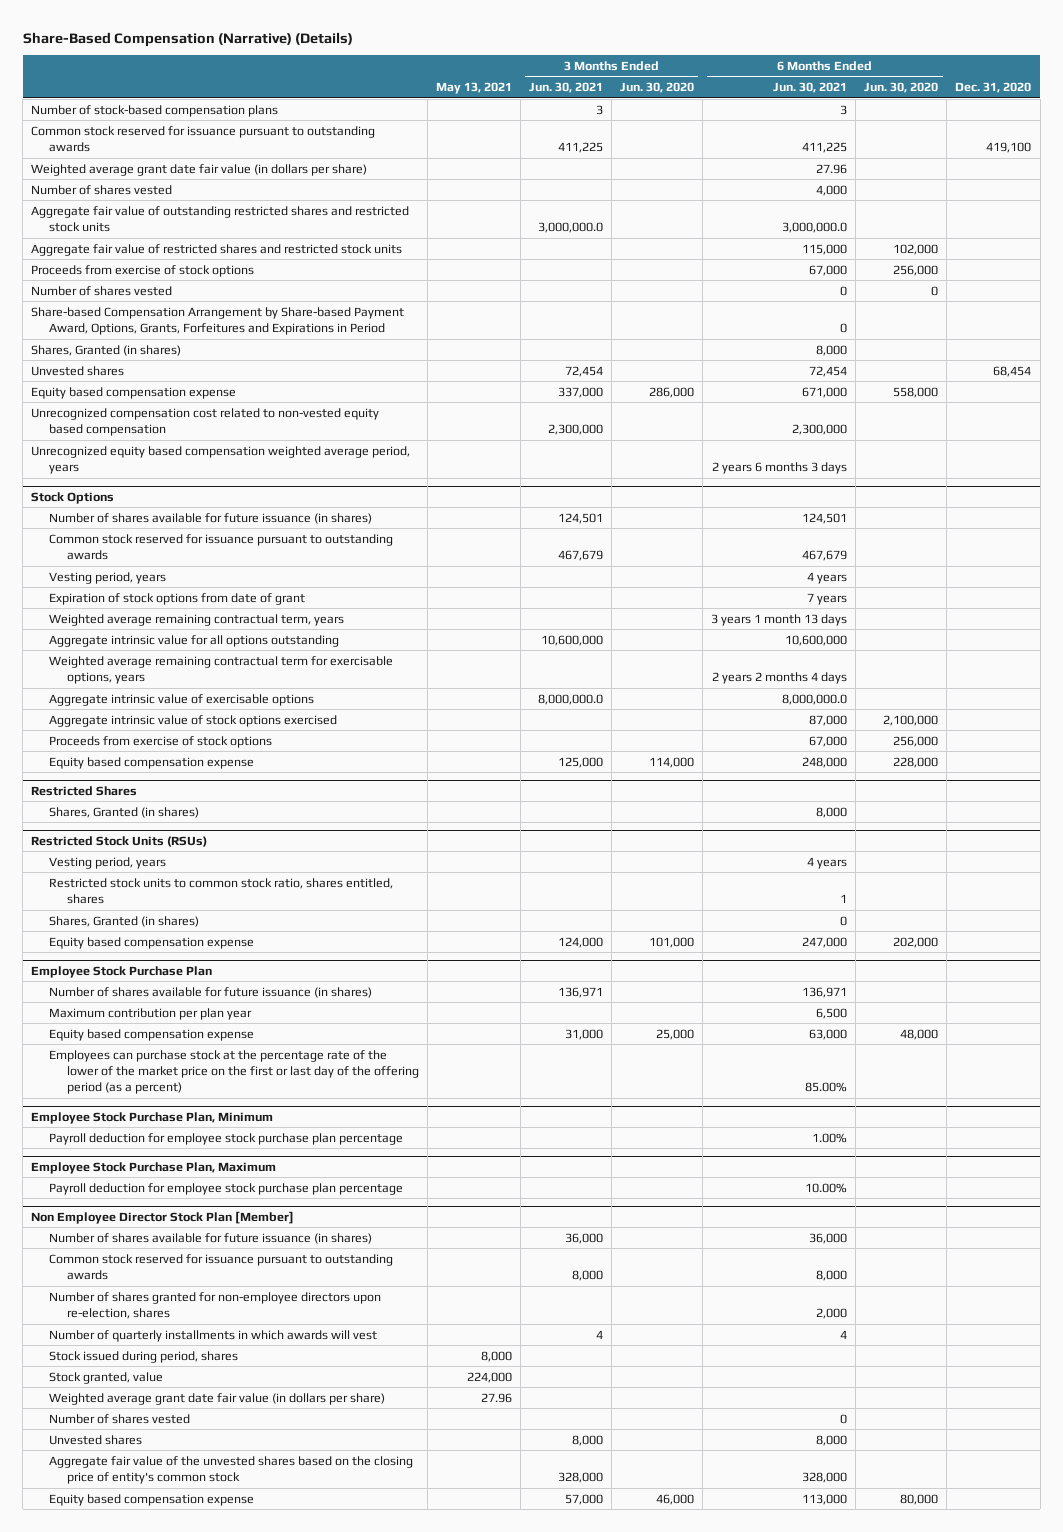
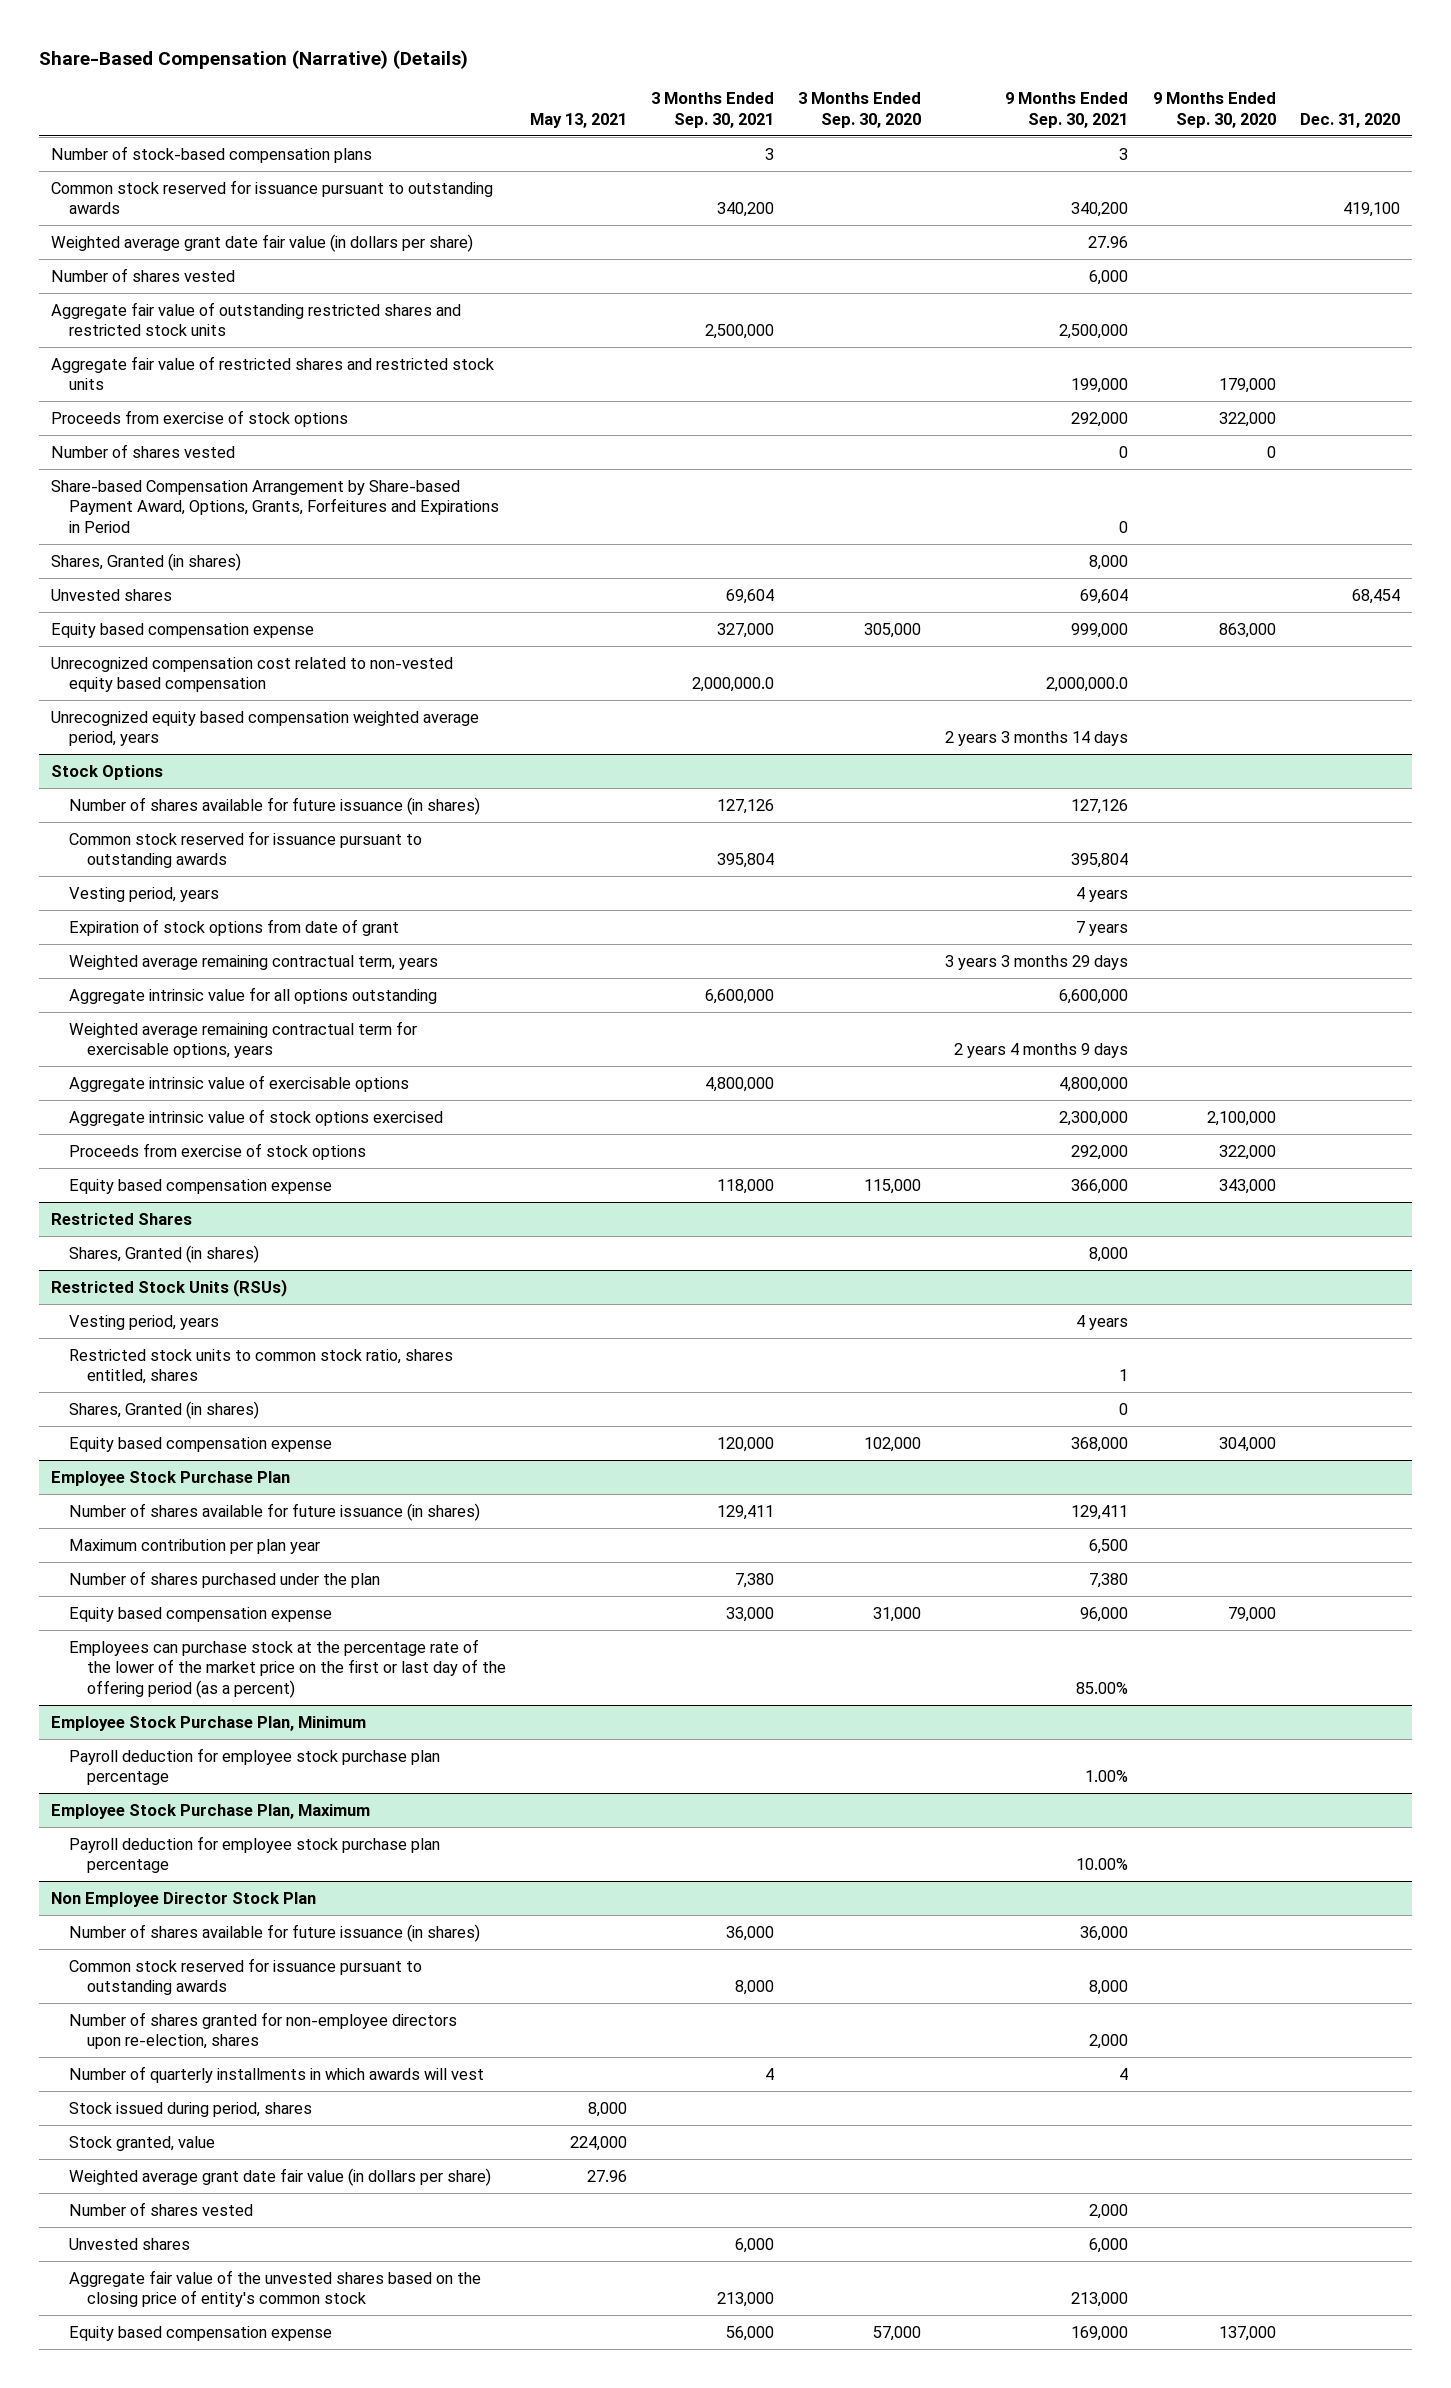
- | May 13, 2021 | 3 Months Ended Jun. 30, 2021 | 3 Months Ended Jun. 30, 2020 | 6 Months Ended Jun. 30, 2021 | 6 Months Ended Jun. 30, 2020 | Dec. 31, 2020
+ | May 13, 2021 | 3 Months Ended Sep. 30, 2021 | 3 Months Ended Sep. 30, 2020 | 9 Months Ended Sep. 30, 2021 | 9 Months Ended Sep. 30, 2020 | Dec. 31, 2020
@ Employee Stock Purchase Plan
+ Number of shares purchased under the plan | | 7,380 | | 7,380 | |
- Non Employee Director Stock Plan [Member]
+ Non Employee Director Stock Plan

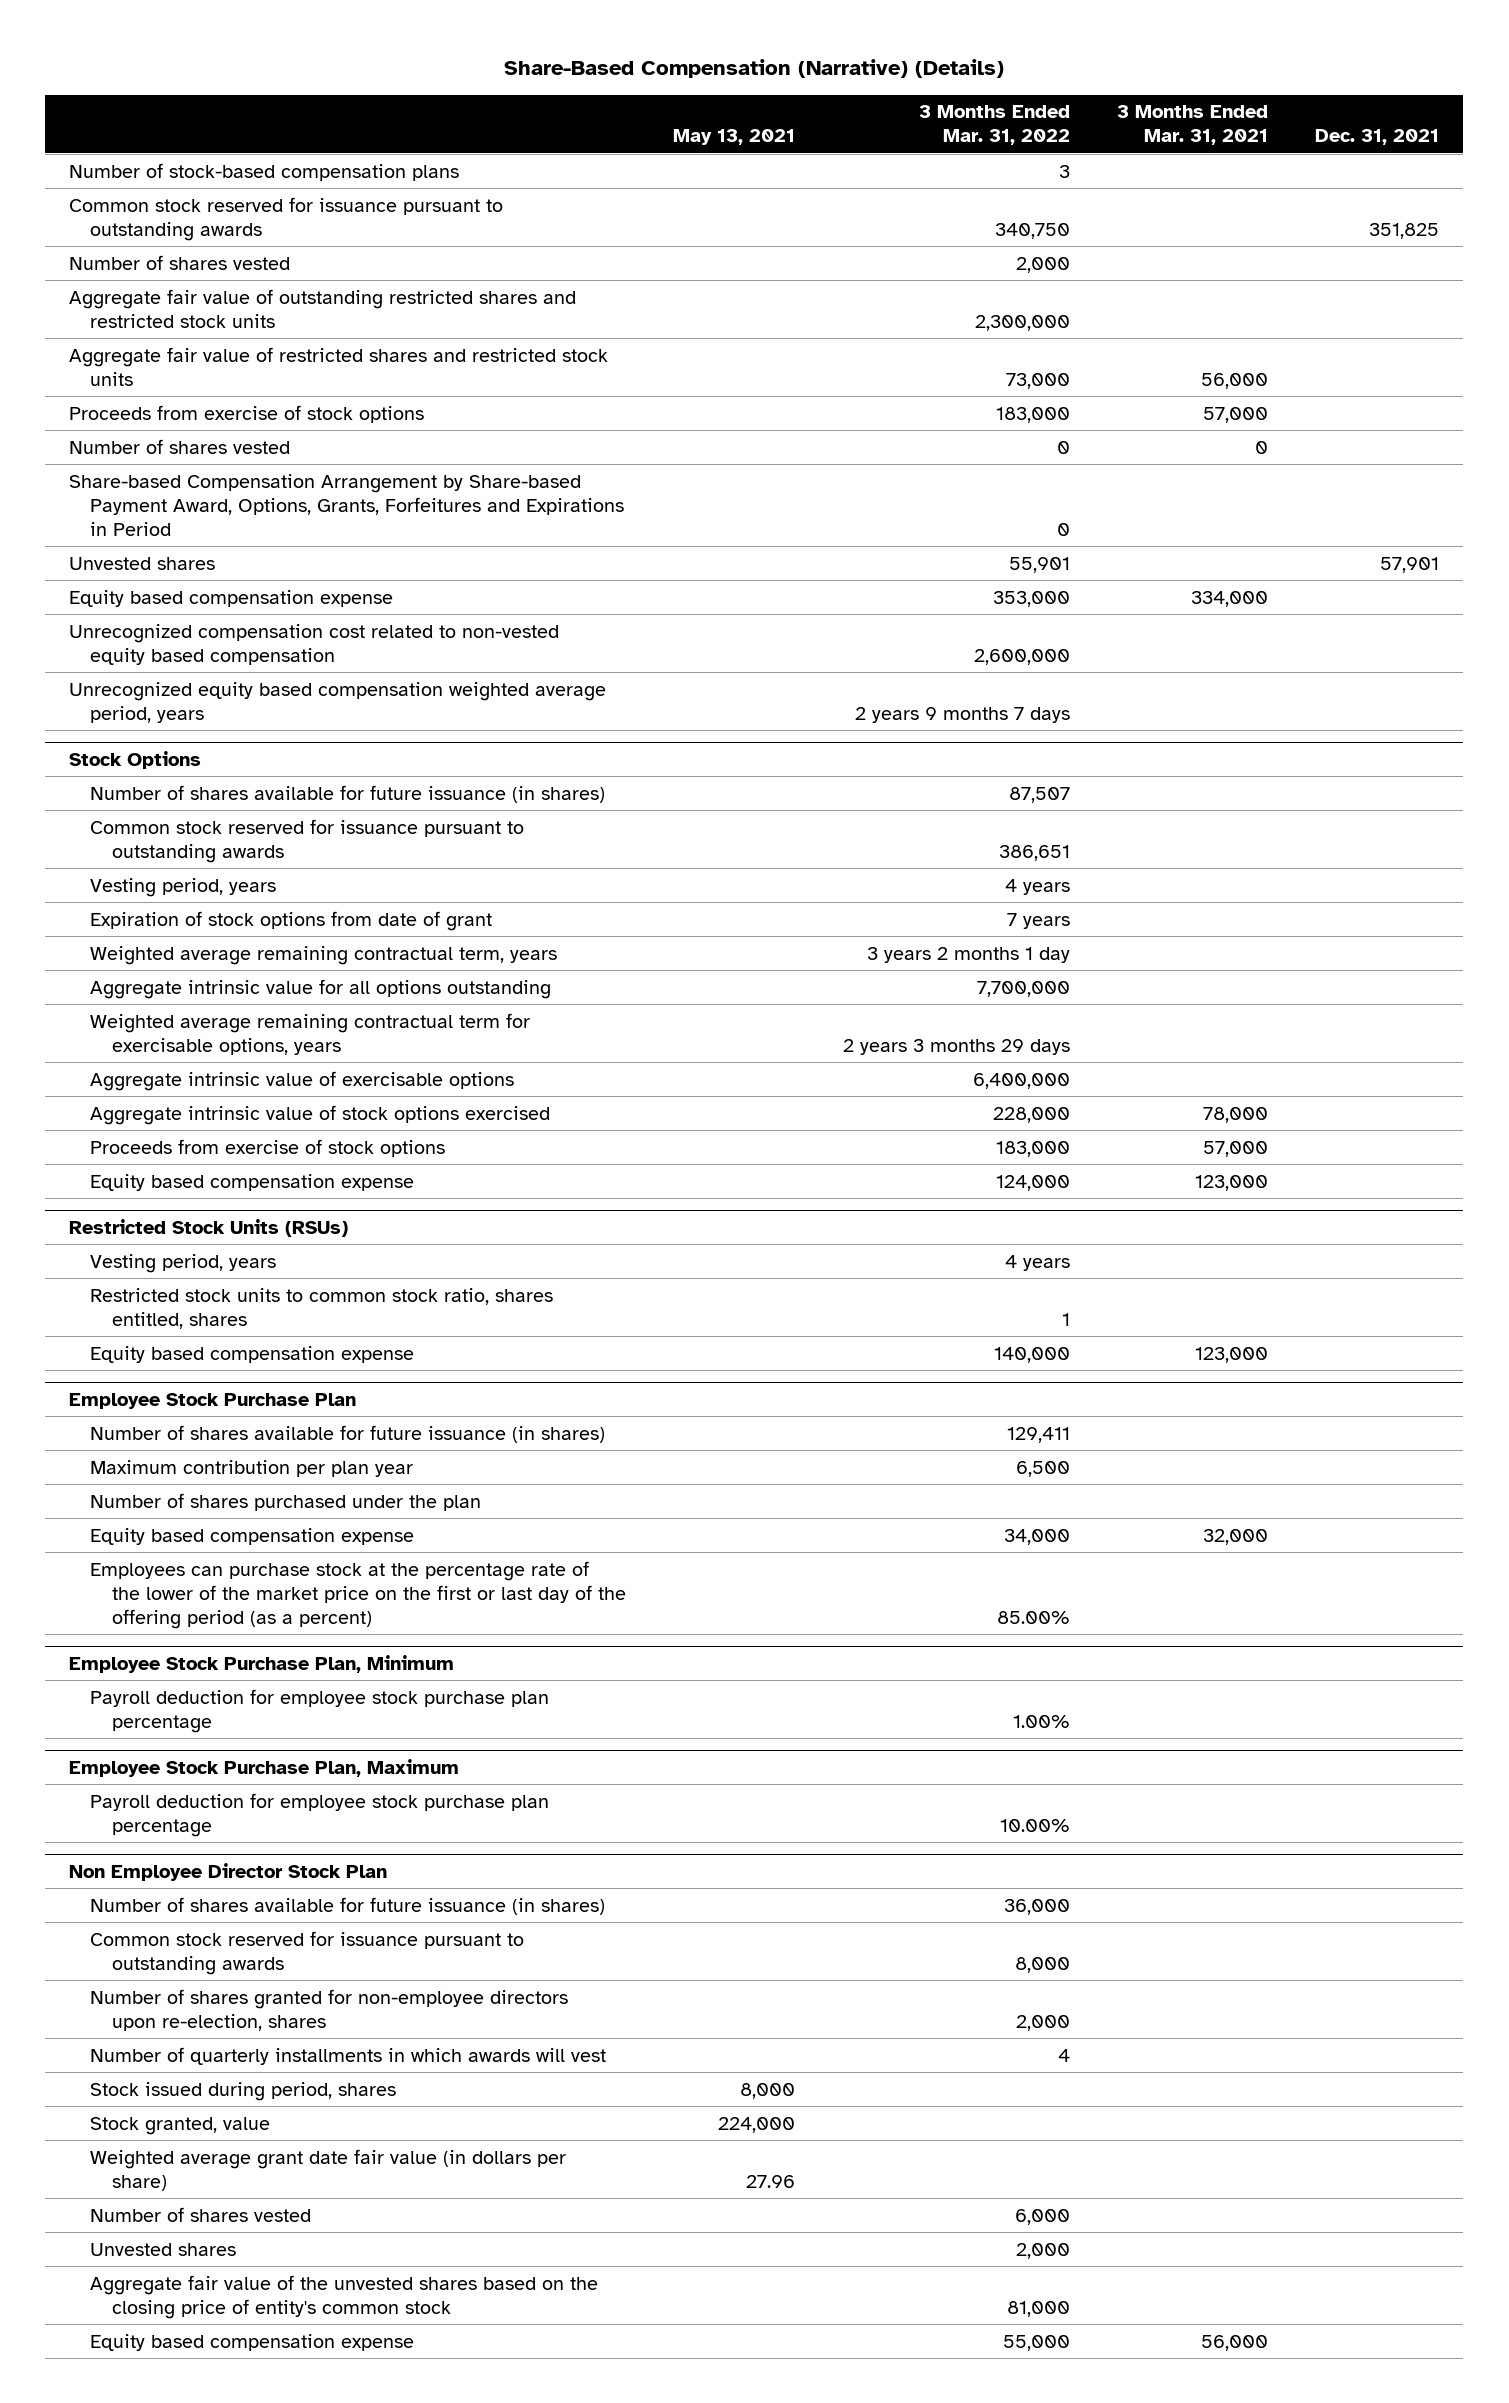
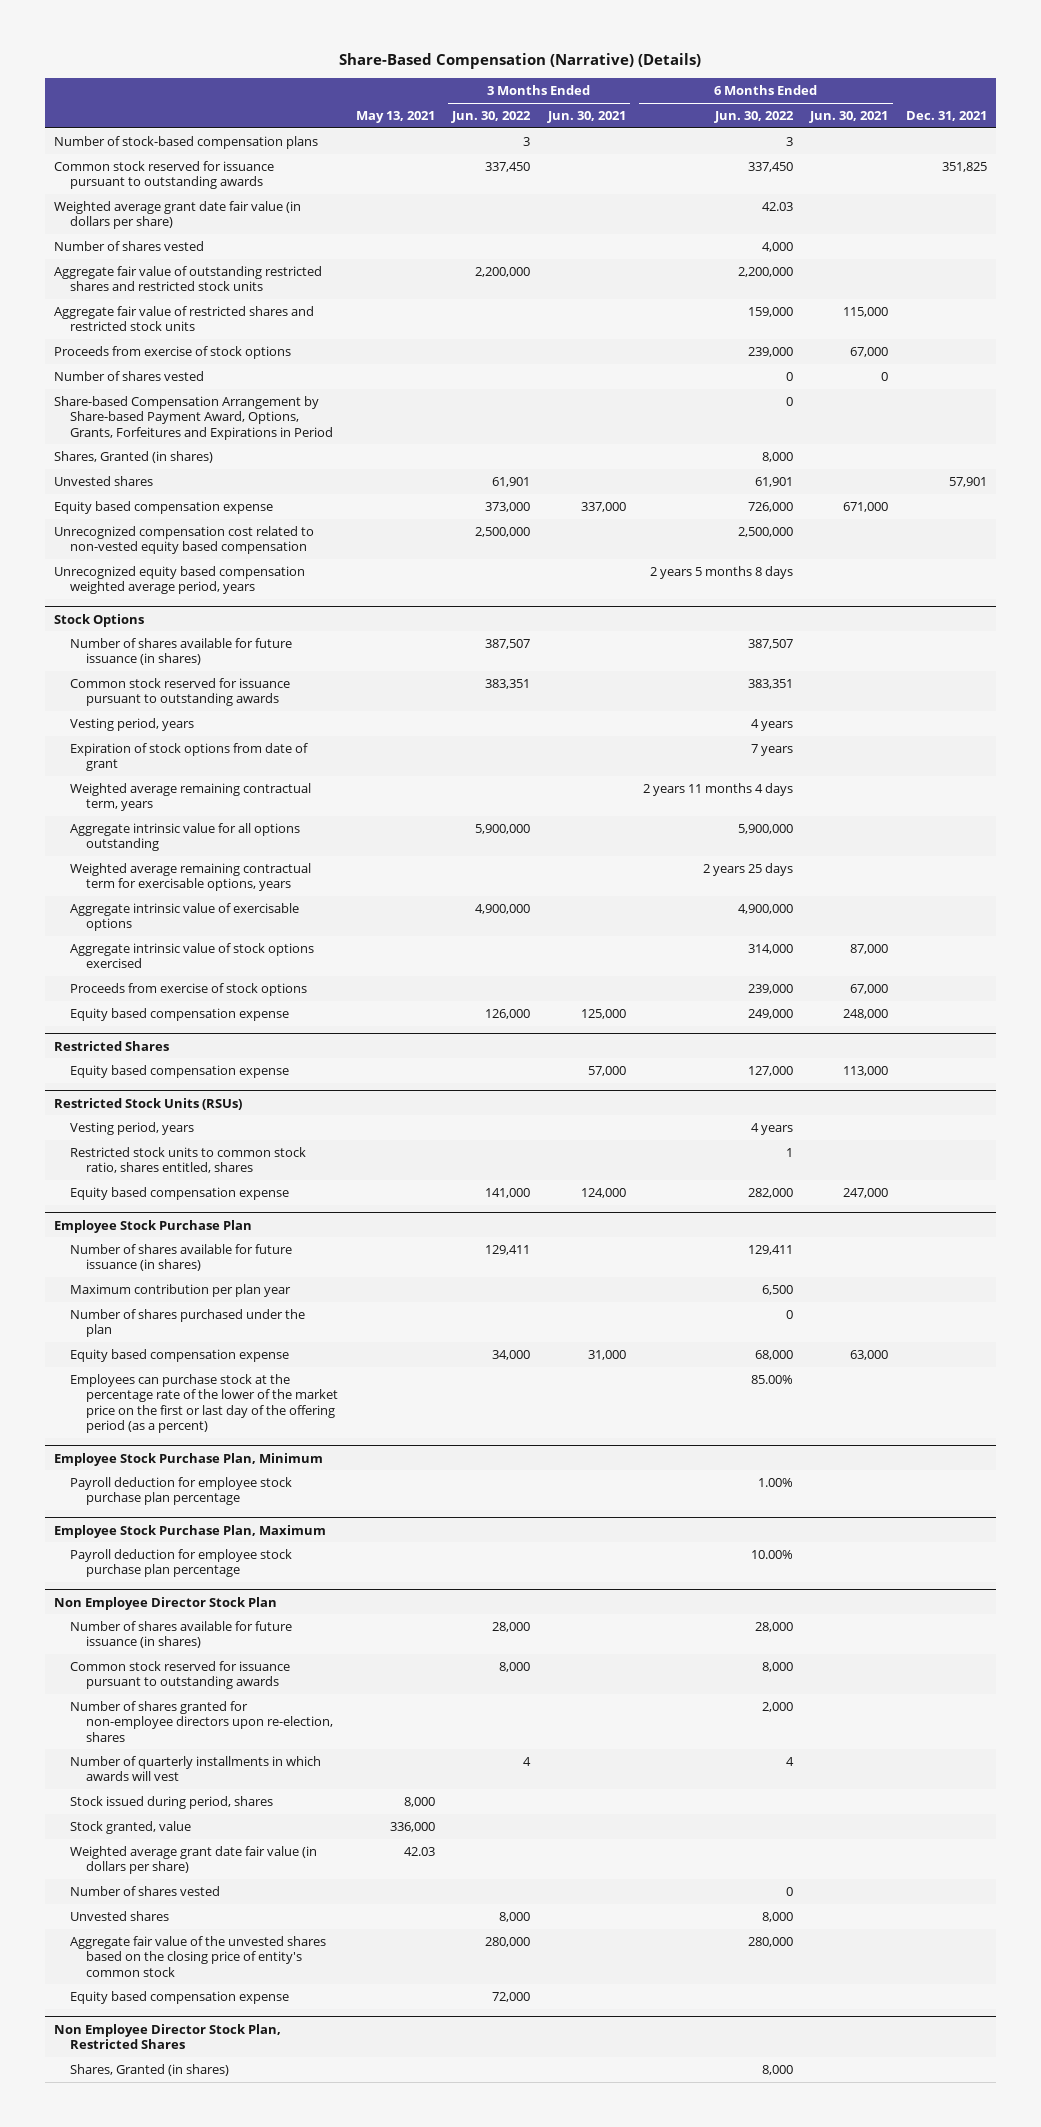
- | May 13, 2021 | 3 Months Ended Mar. 31, 2022 | 3 Months Ended Mar. 31, 2021 | Dec. 31, 2021
+ | May 13, 2021 | 3 Months Ended Jun. 30, 2022 | 3 Months Ended Jun. 30, 2021 | 6 Months Ended Jun. 30, 2022 | 6 Months Ended Jun. 30, 2021 | Dec. 31, 2021
+ Weighted average grant date fair value (in dollars per share) | | | | 42.03 | |
+ Shares, Granted (in shares) | | | | 8,000 | |
+ Restricted Shares
+ Equity based compensation expense | | | 57,000 | 127,000 | 113,000 |
@ Non Employee Director Stock Plan
- Stock granted, value | 224,000 | | |
- Weighted average grant date fair value (in dollars per share) | 27.96 | | |
+ Stock granted, value | 336,000 | | | | |
+ Weighted average grant date fair value (in dollars per share) | 42.03 | | | | |
+ Non Employee Director Stock Plan, Restricted Shares
+ Shares, Granted (in shares) | | | | 8,000 | |

